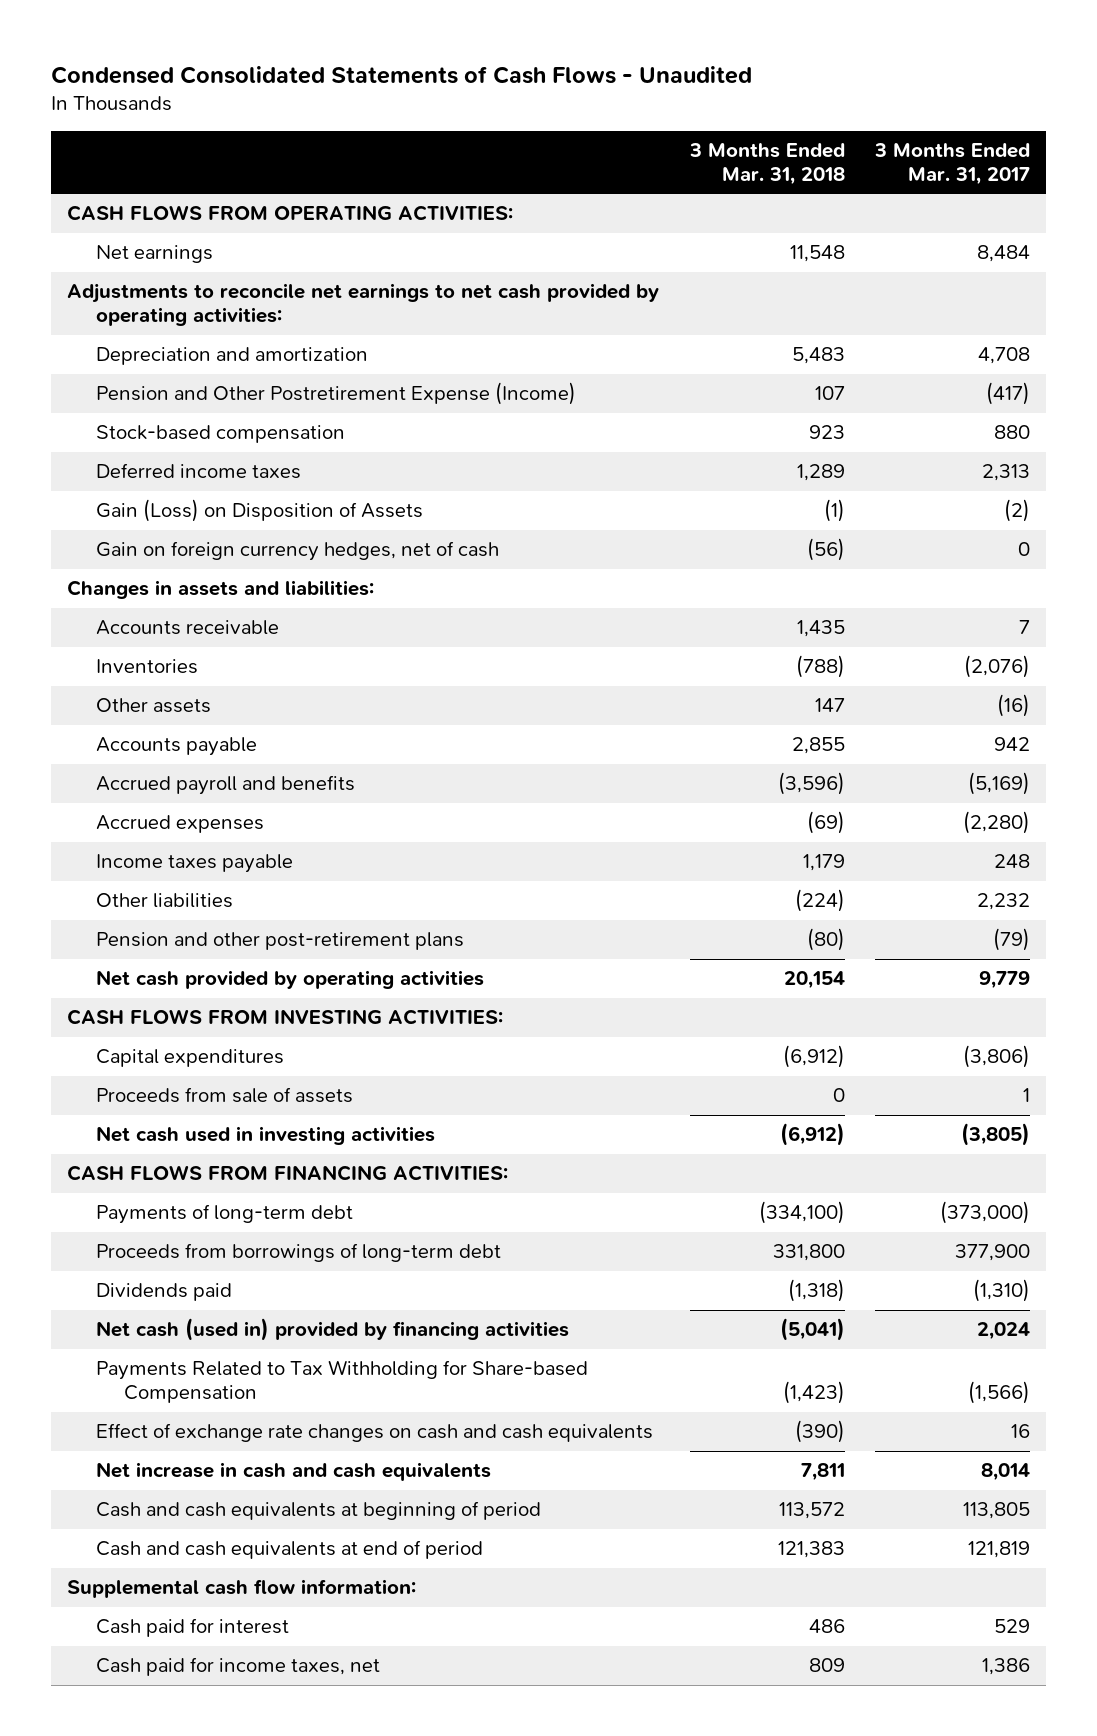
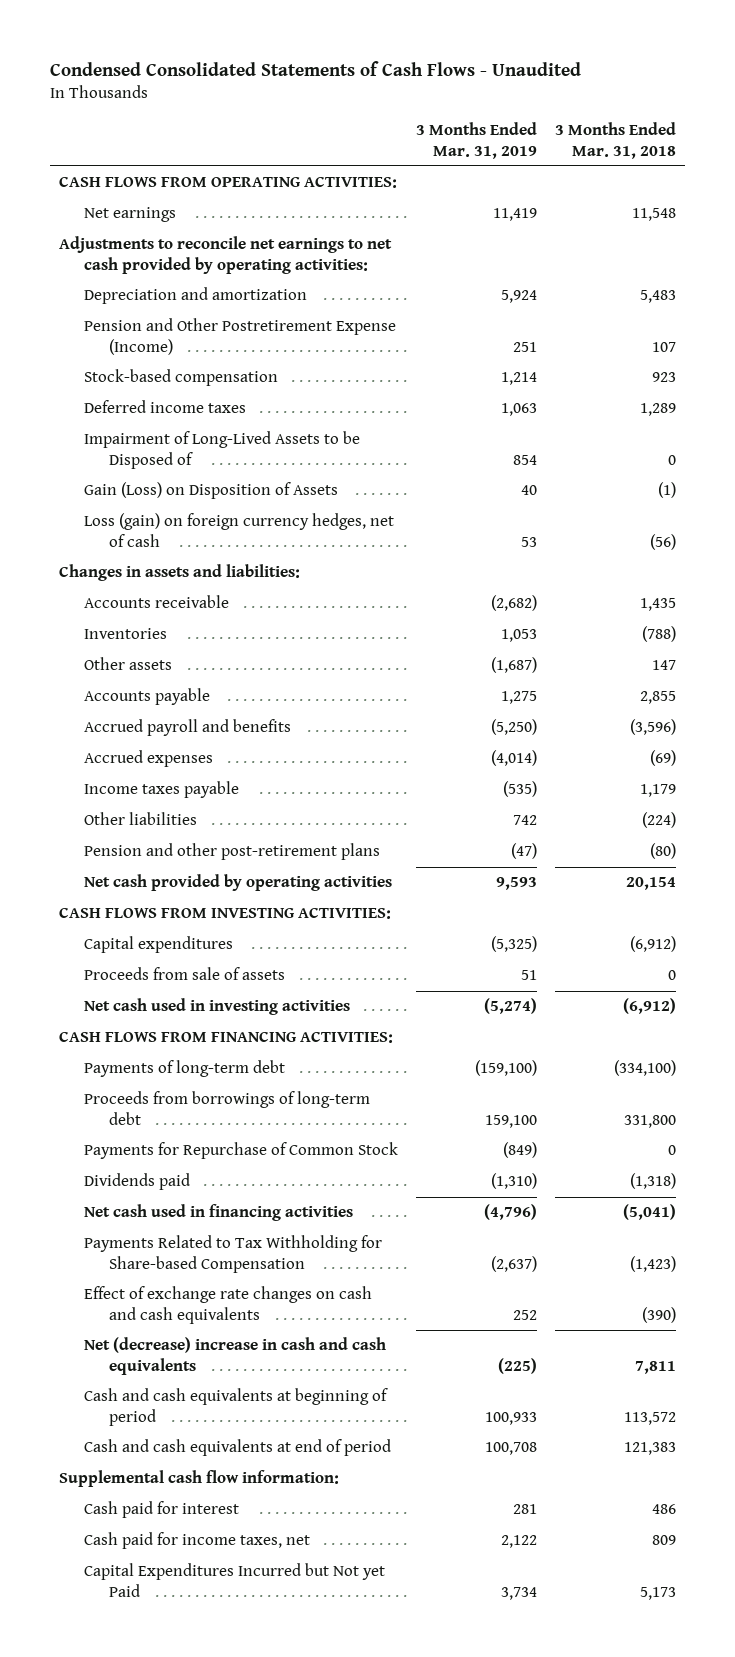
- | 3 Months Ended Mar. 31, 2018 | 3 Months Ended Mar. 31, 2017
+ | 3 Months Ended Mar. 31, 2019 | 3 Months Ended Mar. 31, 2018
+ Impairment of Long-Lived Assets to be Disposed of | 854 | 0
- Gain on foreign currency hedges, net of cash | (56) | 0
+ Loss (gain) on foreign currency hedges, net of cash | 53 | (56)
+ Payments for Repurchase of Common Stock | (849) | 0
- Net cash (used in) provided by financing activities | (5,041) | 2,024
+ Net cash used in financing activities | (4,796) | (5,041)
- Net increase in cash and cash equivalents | 7,811 | 8,014
+ Net (decrease) increase in cash and cash equivalents | (225) | 7,811
+ Capital Expenditures Incurred but Not yet Paid | 3,734 | 5,173

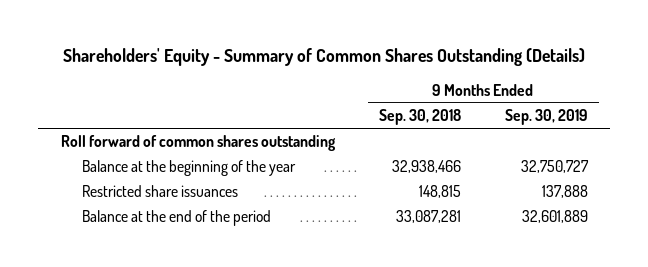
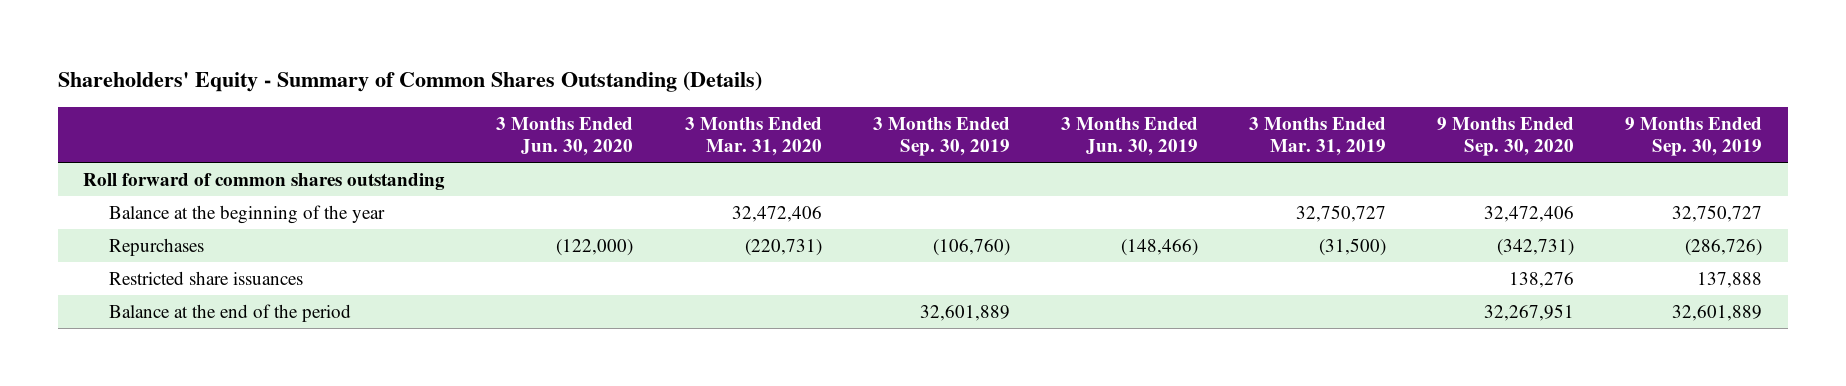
- | 9 Months Ended Sep. 30, 2018 | 9 Months Ended Sep. 30, 2019
+ | 3 Months Ended Jun. 30, 2020 | 3 Months Ended Mar. 31, 2020 | 3 Months Ended Sep. 30, 2019 | 3 Months Ended Jun. 30, 2019 | 3 Months Ended Mar. 31, 2019 | 9 Months Ended Sep. 30, 2020 | 9 Months Ended Sep. 30, 2019
+ Repurchases | (122,000) | (220,731) | (106,760) | (148,466) | (31,500) | (342,731) | (286,726)

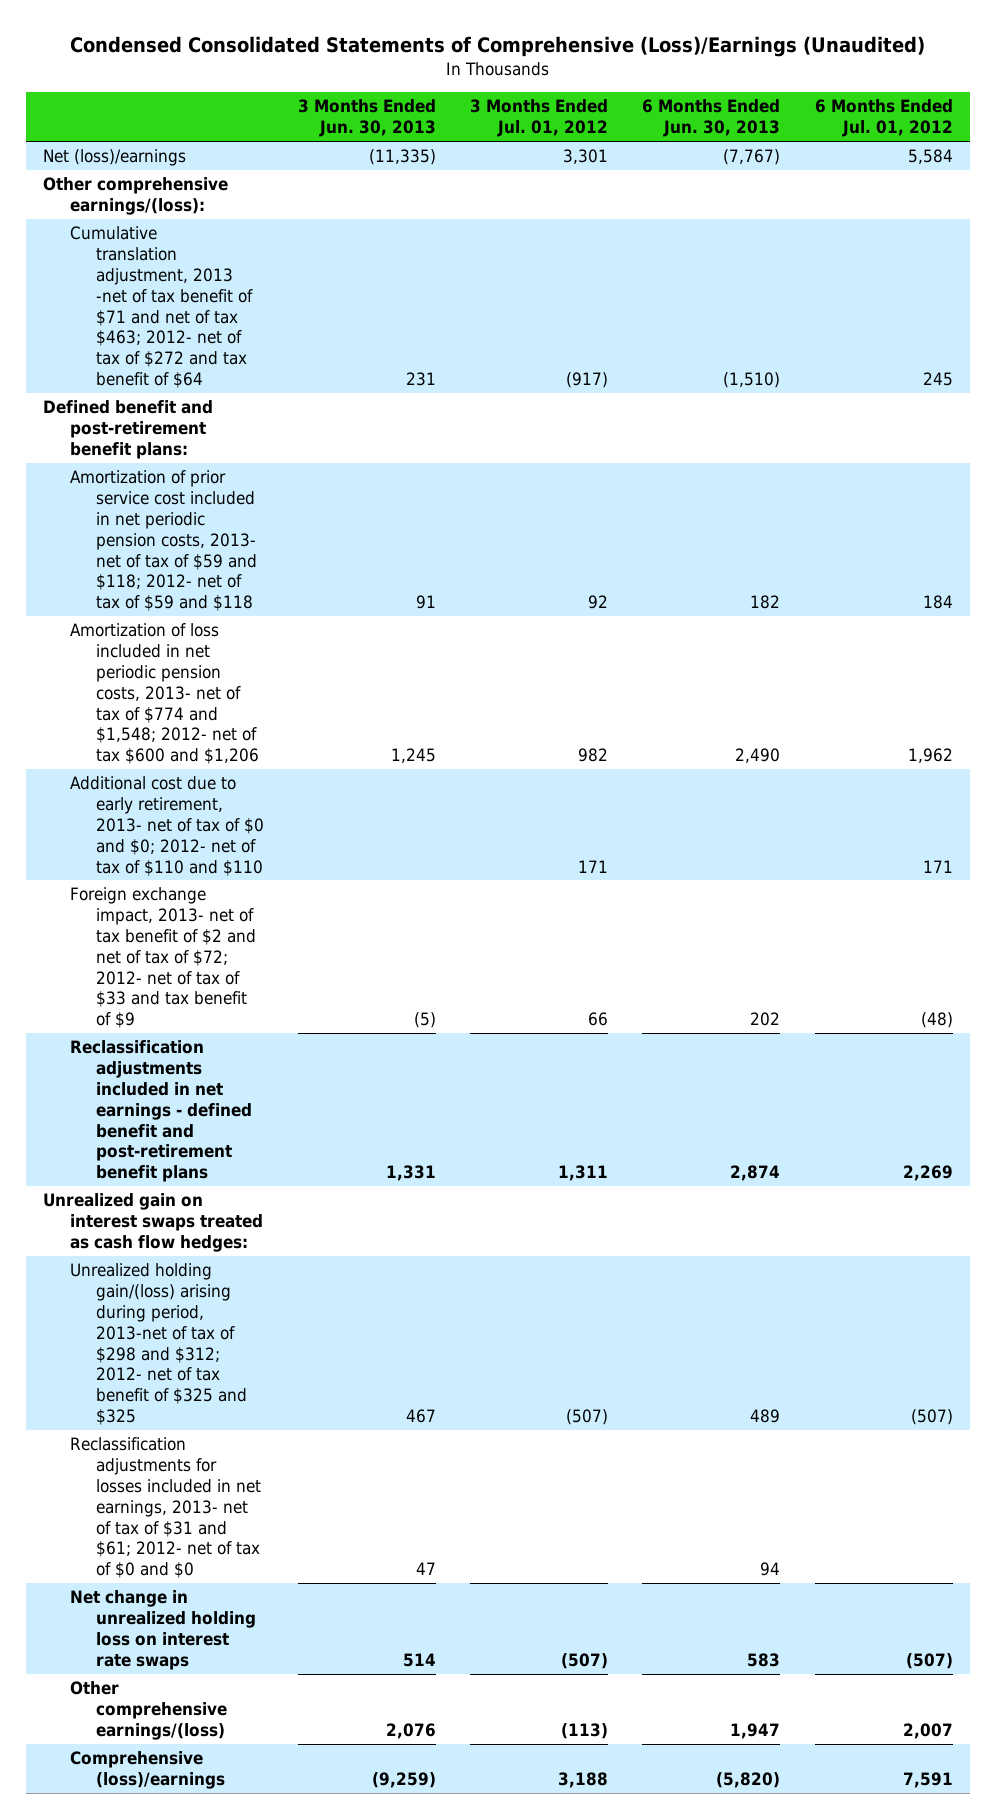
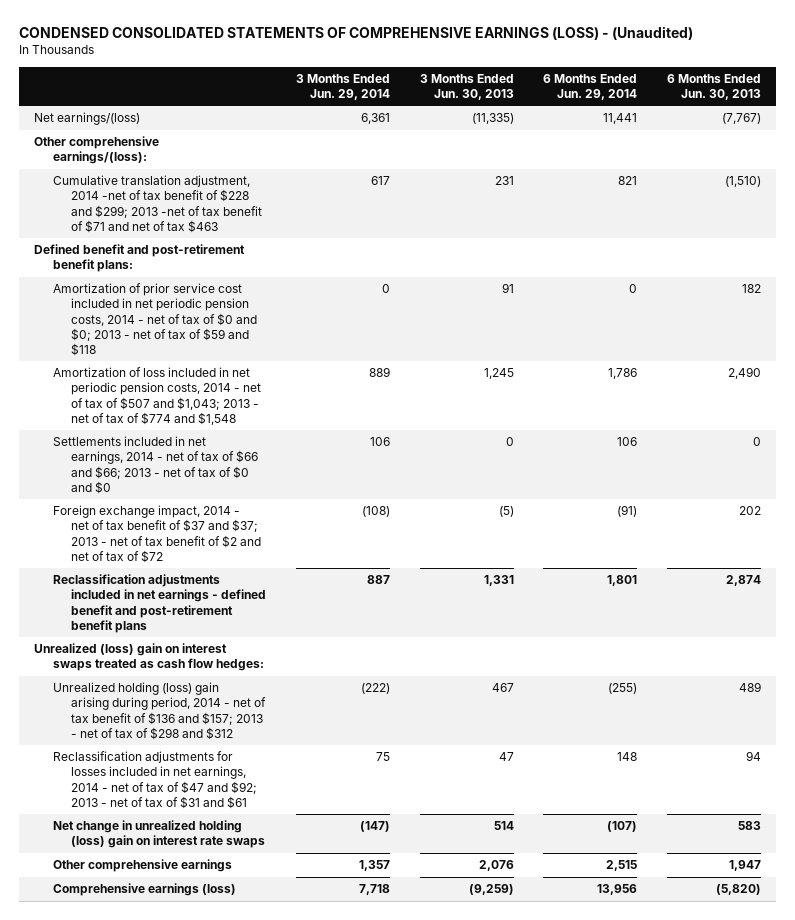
- Condensed Consolidated Statements of Comprehensive (Loss)/Earnings (Unaudited)
+ CONDENSED CONSOLIDATED STATEMENTS OF COMPREHENSIVE EARNINGS (LOSS) - (Unaudited)
- | 3 Months Ended Jun. 30, 2013 | 3 Months Ended Jul. 01, 2012 | 6 Months Ended Jun. 30, 2013 | 6 Months Ended Jul. 01, 2012
+ | 3 Months Ended Jun. 29, 2014 | 3 Months Ended Jun. 30, 2013 | 6 Months Ended Jun. 29, 2014 | 6 Months Ended Jun. 30, 2013
- Net (loss)/earnings | (11,335) | 3,301 | (7,767) | 5,584
+ Net earnings/(loss) | 6,361 | (11,335) | 11,441 | (7,767)
- Cumulative translation adjustment, 2013 -net of tax benefit of $71 and net of tax $463; 2012- net of tax of $272 and tax benefit of $64 | 231 | (917) | (1,510) | 245
+ Cumulative translation adjustment, 2014 -net of tax benefit of $228 and $299; 2013 -net of tax benefit of $71 and net of tax $463 | 617 | 231 | 821 | (1,510)
- Amortization of prior service cost included in net periodic pension costs, 2013- net of tax of $59 and $118; 2012- net of tax of $59 and $118 | 91 | 92 | 182 | 184
- Amortization of loss included in net periodic pension costs, 2013- net of tax of $774 and $1,548; 2012- net of tax $600 and $1,206 | 1,245 | 982 | 2,490 | 1,962
- Additional cost due to early retirement, 2013- net of tax of $0 and $0; 2012- net of tax of $110 and $110 | | 171 | | 171
- Foreign exchange impact, 2013- net of tax benefit of $2 and net of tax of $72; 2012- net of tax of $33 and tax benefit of $9 | (5) | 66 | 202 | (48)
+ Amortization of prior service cost included in net periodic pension costs, 2014 - net of tax of $0 and $0; 2013 - net of tax of $59 and $118 | 0 | 91 | 0 | 182
+ Amortization of loss included in net periodic pension costs, 2014 - net of tax of $507 and $1,043; 2013 - net of tax of $774 and $1,548 | 889 | 1,245 | 1,786 | 2,490
+ Settlements included in net earnings, 2014 - net of tax of $66 and $66; 2013 - net of tax of $0 and $0 | 106 | 0 | 106 | 0
+ Foreign exchange impact, 2014 - net of tax benefit of $37 and $37; 2013 - net of tax benefit of $2 and net of tax of $72 | (108) | (5) | (91) | 202
- Unrealized gain on interest swaps treated as cash flow hedges:
- Unrealized holding gain/(loss) arising during period, 2013-net of tax of $298 and $312; 2012- net of tax benefit of $325 and $325 | 467 | (507) | 489 | (507)
- Reclassification adjustments for losses included in net earnings, 2013- net of tax of $31 and $61; 2012- net of tax of $0 and $0 | 47 | | 94 |
- Net change in unrealized holding loss on interest rate swaps | 514 | (507) | 583 | (507)
- Other comprehensive earnings/(loss) | 2,076 | (113) | 1,947 | 2,007
- Comprehensive (loss)/earnings | (9,259) | 3,188 | (5,820) | 7,591
+ Unrealized (loss) gain on interest swaps treated as cash flow hedges:
+ Unrealized holding (loss) gain arising during period, 2014 - net of tax benefit of $136 and $157; 2013 - net of tax of $298 and $312 | (222) | 467 | (255) | 489
+ Reclassification adjustments for losses included in net earnings, 2014 - net of tax of $47 and $92; 2013 - net of tax of $31 and $61 | 75 | 47 | 148 | 94
+ Net change in unrealized holding (loss) gain on interest rate swaps | (147) | 514 | (107) | 583
+ Other comprehensive earnings | 1,357 | 2,076 | 2,515 | 1,947
+ Comprehensive earnings (loss) | 7,718 | (9,259) | 13,956 | (5,820)

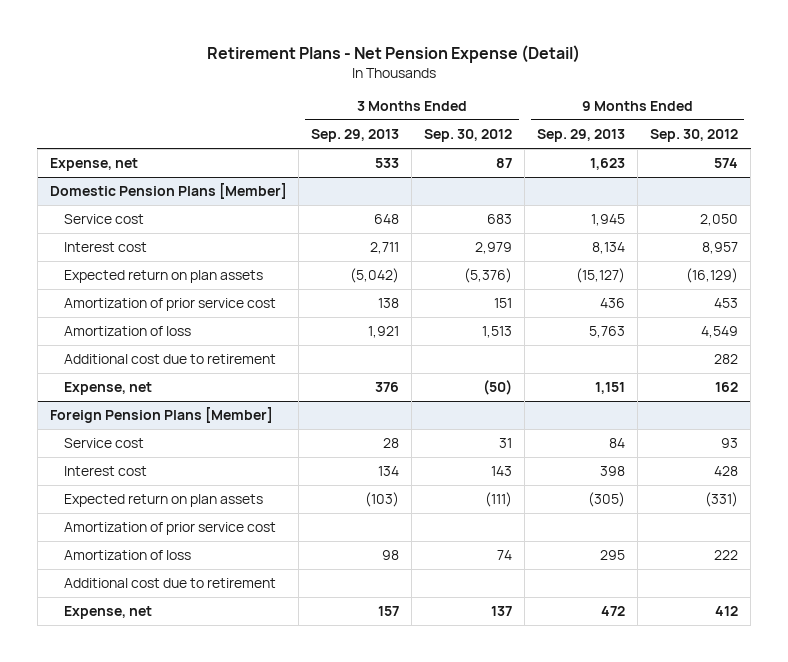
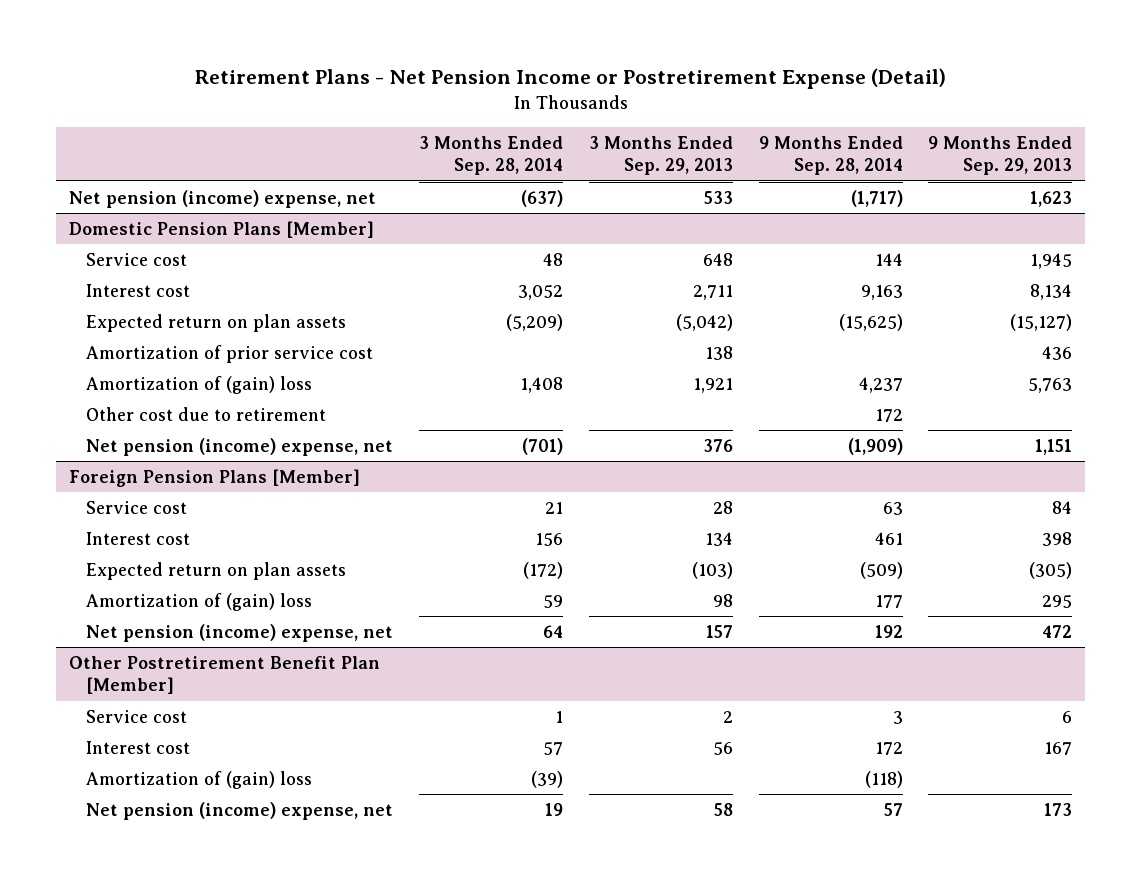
- Retirement Plans - Net Pension Expense (Detail)
+ Retirement Plans - Net Pension Income or Postretirement Expense (Detail)
- | 3 Months Ended Sep. 29, 2013 | 3 Months Ended Sep. 30, 2012 | 9 Months Ended Sep. 29, 2013 | 9 Months Ended Sep. 30, 2012
+ | 3 Months Ended Sep. 28, 2014 | 3 Months Ended Sep. 29, 2013 | 9 Months Ended Sep. 28, 2014 | 9 Months Ended Sep. 29, 2013
- Expense, net | 533 | 87 | 1,623 | 574
+ Net pension (income) expense, net | (637) | 533 | (1,717) | 1,623
@ Domestic Pension Plans [Member]
- Amortization of loss | 1,921 | 1,513 | 5,763 | 4,549
- Additional cost due to retirement | | | | 282
- Expense, net | 376 | (50) | 1,151 | 162
+ Amortization of (gain) loss | 1,408 | 1,921 | 4,237 | 5,763
+ Other cost due to retirement | | | 172 |
+ Net pension (income) expense, net | (701) | 376 | (1,909) | 1,151
@ Foreign Pension Plans [Member]
- Amortization of prior service cost
- Amortization of loss | 98 | 74 | 295 | 222
- Additional cost due to retirement
- Expense, net | 157 | 137 | 472 | 412
+ Amortization of (gain) loss | 59 | 98 | 177 | 295
+ Net pension (income) expense, net | 64 | 157 | 192 | 472
+ Other Postretirement Benefit Plan [Member]
+ Service cost | 1 | 2 | 3 | 6
+ Interest cost | 57 | 56 | 172 | 167
+ Amortization of (gain) loss | (39) | | (118) |
+ Net pension (income) expense, net | 19 | 58 | 57 | 173

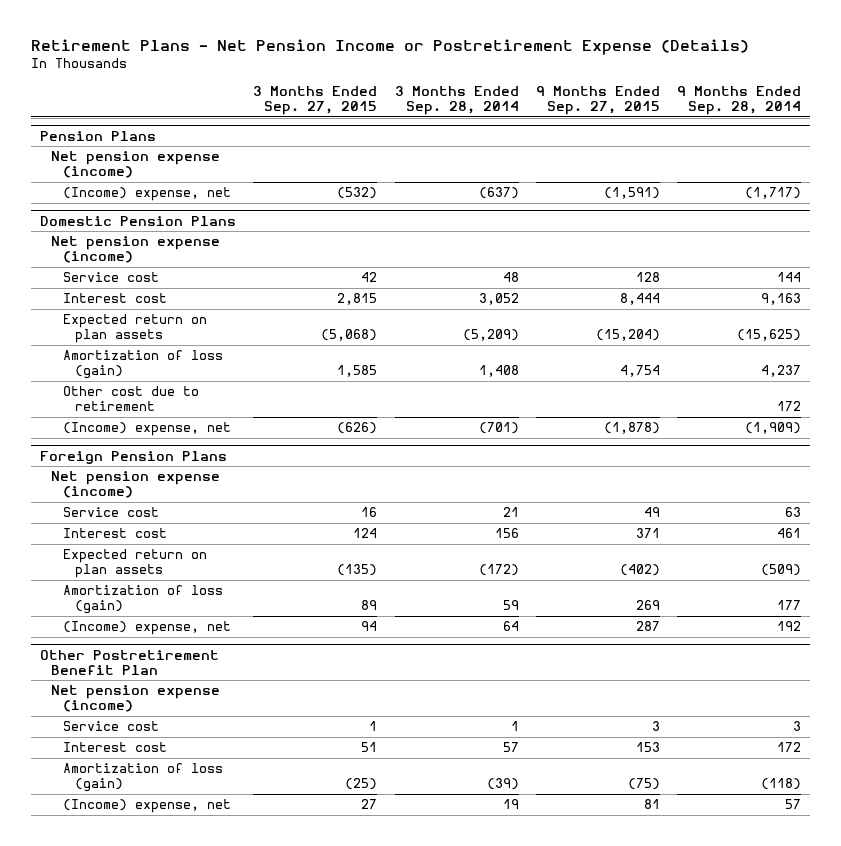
- Retirement Plans - Net Pension Income or Postretirement Expense (Detail)
+ Retirement Plans - Net Pension Income or Postretirement Expense (Details)
- | 3 Months Ended Sep. 28, 2014 | 3 Months Ended Sep. 29, 2013 | 9 Months Ended Sep. 28, 2014 | 9 Months Ended Sep. 29, 2013
+ | 3 Months Ended Sep. 27, 2015 | 3 Months Ended Sep. 28, 2014 | 9 Months Ended Sep. 27, 2015 | 9 Months Ended Sep. 28, 2014
- Net pension (income) expense, net | (637) | 533 | (1,717) | 1,623
- Domestic Pension Plans [Member]
+ Pension Plans
+ Net pension expense (income)
+ (Income) expense, net | (532) | (637) | (1,591) | (1,717)
+ Domestic Pension Plans
+ Net pension expense (income)
- Amortization of prior service cost | | 138 | | 436
- Amortization of (gain) loss | 1,408 | 1,921 | 4,237 | 5,763
+ Amortization of loss (gain) | 1,585 | 1,408 | 4,754 | 4,237
- Net pension (income) expense, net | (701) | 376 | (1,909) | 1,151
- Foreign Pension Plans [Member]
+ (Income) expense, net | (626) | (701) | (1,878) | (1,909)
+ Foreign Pension Plans
+ Net pension expense (income)
- Amortization of (gain) loss | 59 | 98 | 177 | 295
- Net pension (income) expense, net | 64 | 157 | 192 | 472
- Other Postretirement Benefit Plan [Member]
+ Amortization of loss (gain) | 89 | 59 | 269 | 177
+ (Income) expense, net | 94 | 64 | 287 | 192
+ Other Postretirement Benefit Plan
+ Net pension expense (income)
- Amortization of (gain) loss | (39) | | (118) |
- Net pension (income) expense, net | 19 | 58 | 57 | 173
+ Amortization of loss (gain) | (25) | (39) | (75) | (118)
+ (Income) expense, net | 27 | 19 | 81 | 57

